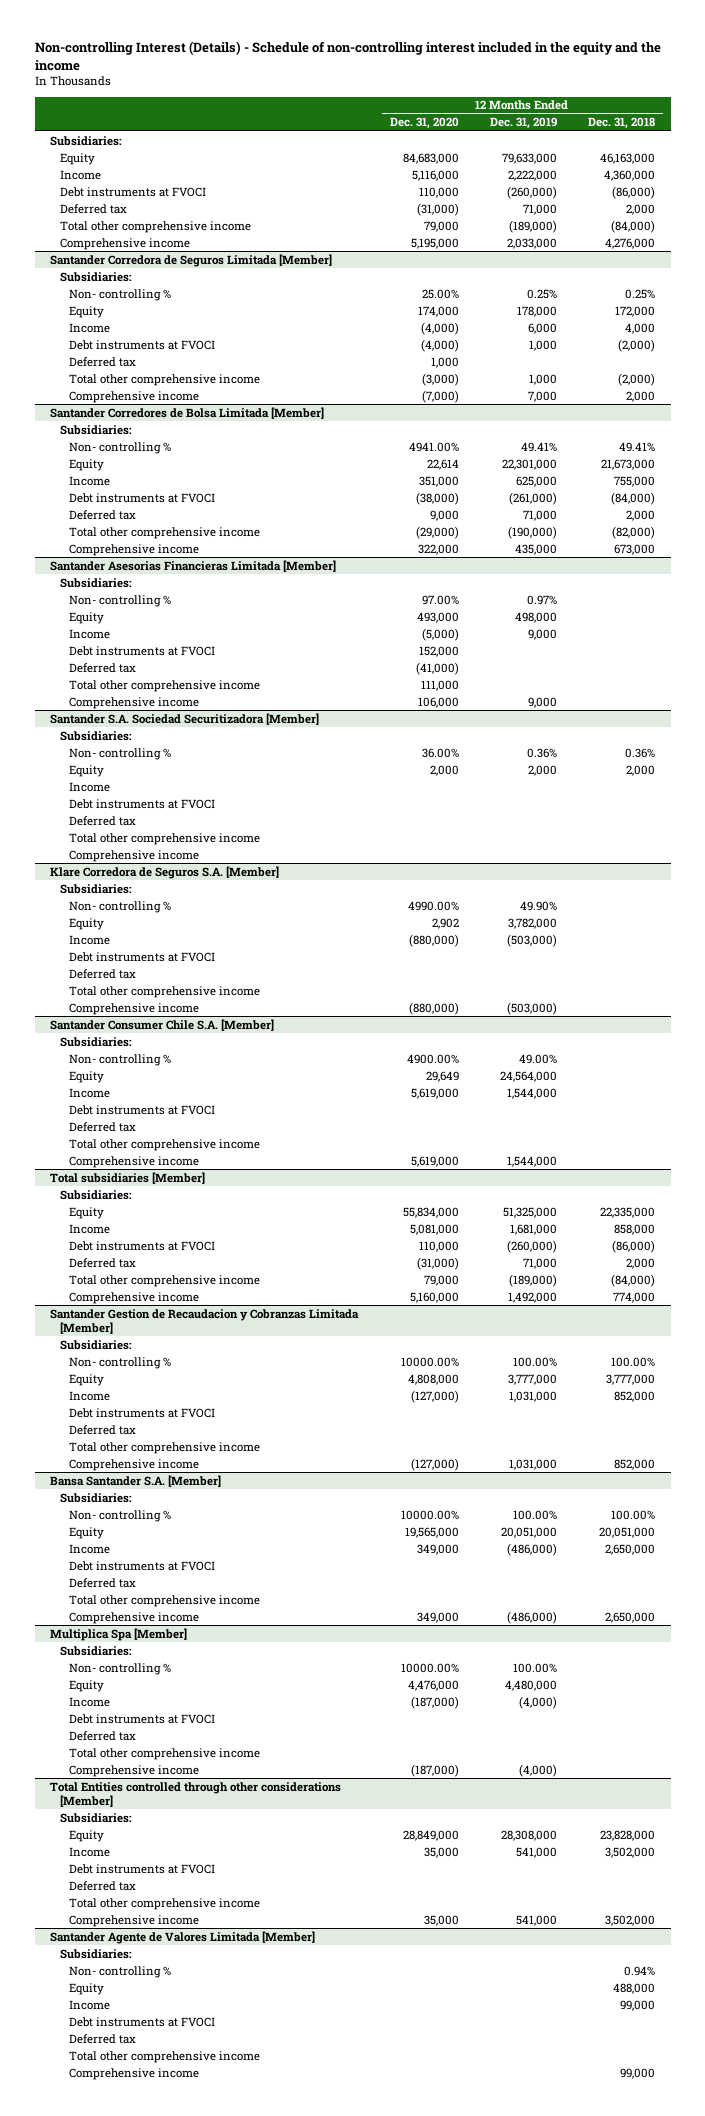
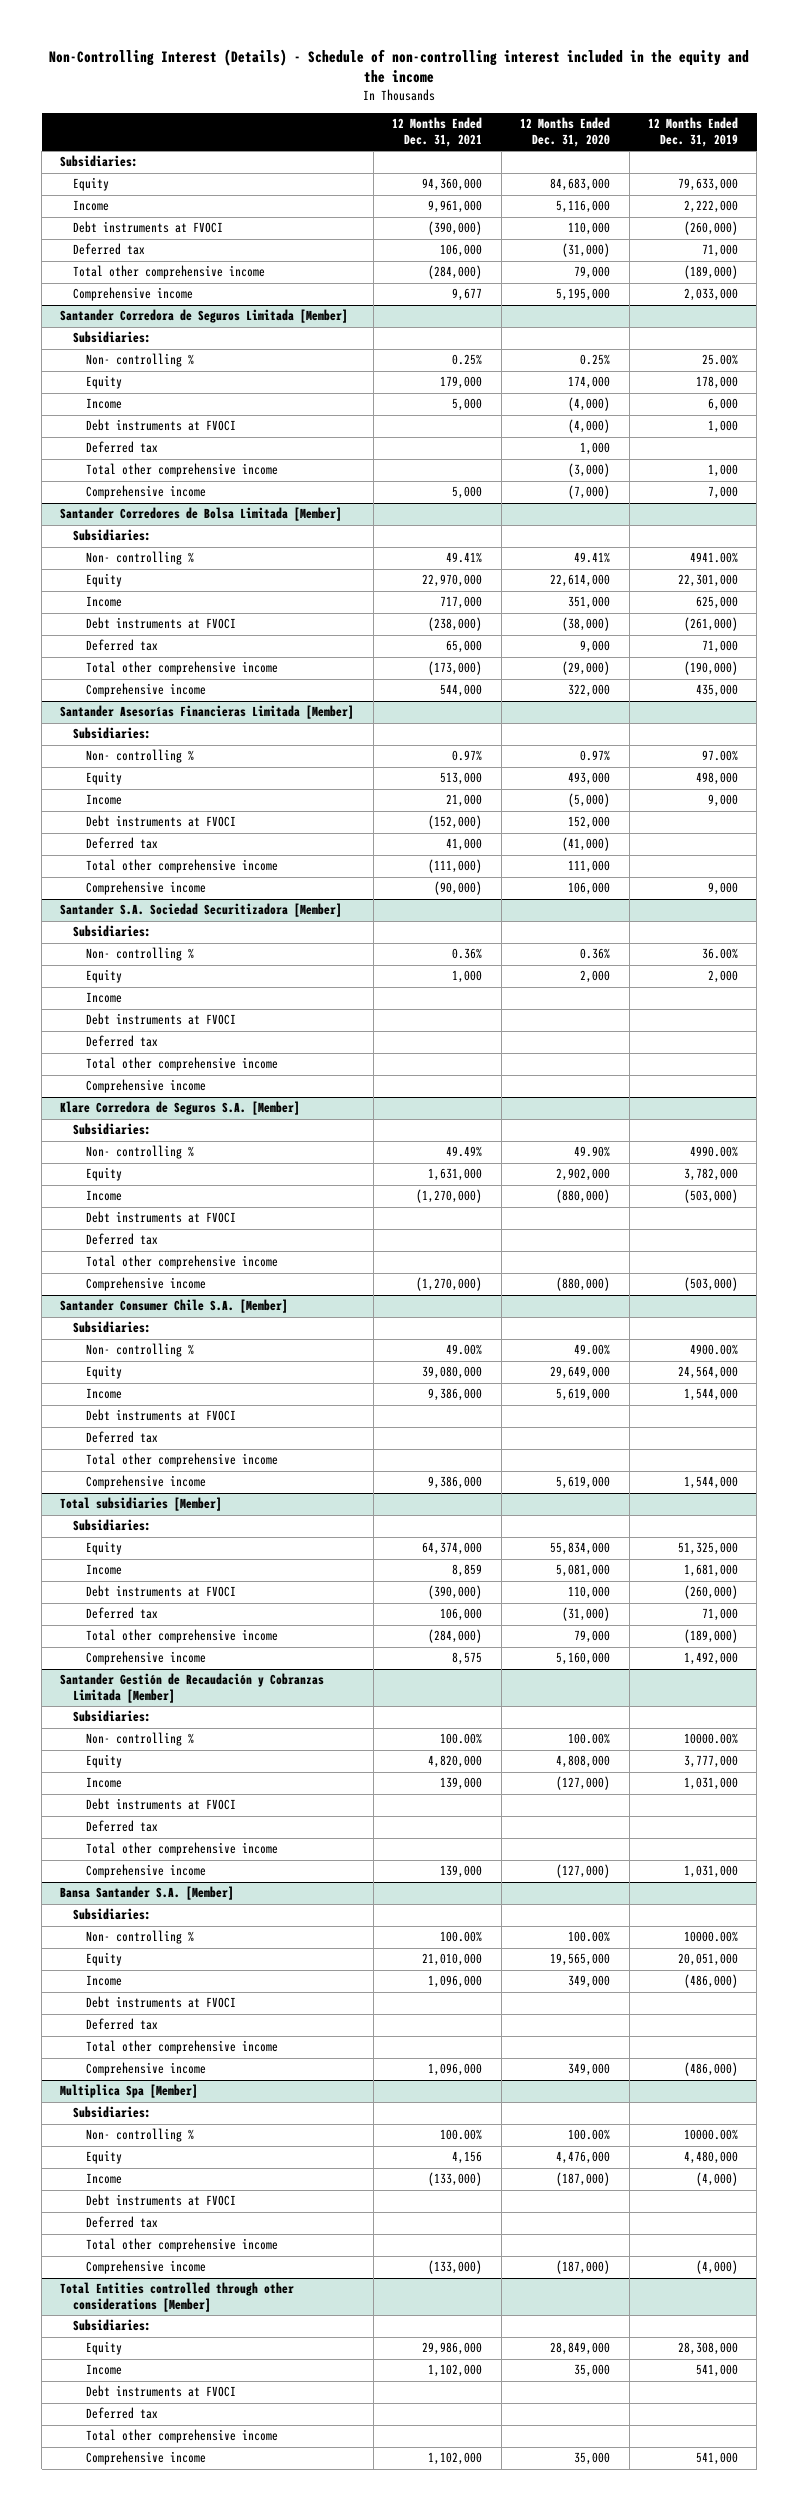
- Non-controlling Interest (Details) - Schedule of non-controlling interest included in the equity and the income
+ Non-Controlling Interest (Details) - Schedule of non-controlling interest included in the equity and the income
- | 12 Months Ended Dec. 31, 2020 | 12 Months Ended Dec. 31, 2019 | 12 Months Ended Dec. 31, 2018
+ | 12 Months Ended Dec. 31, 2021 | 12 Months Ended Dec. 31, 2020 | 12 Months Ended Dec. 31, 2019
@ Santander Corredora de Seguros Limitada [Member]
- Non- controlling % | 25.00% | 0.25% | 0.25%
+ Non- controlling % | 0.25% | 0.25% | 25.00%
@ Santander Corredores de Bolsa Limitada [Member]
- Non- controlling % | 4941.00% | 49.41% | 49.41%
- Equity | 22,614 | 22,301,000 | 21,673,000
+ Non- controlling % | 49.41% | 49.41% | 4941.00%
+ Equity | 22,970,000 | 22,614,000 | 22,301,000
- Santander Asesorias Financieras Limitada [Member]
+ Santander Asesorías Financieras Limitada [Member]
- Non- controlling % | 97.00% | 0.97% |
+ Non- controlling % | 0.97% | 0.97% | 97.00%
@ Santander S.A. Sociedad Securitizadora [Member]
- Non- controlling % | 36.00% | 0.36% | 0.36%
+ Non- controlling % | 0.36% | 0.36% | 36.00%
@ Klare Corredora de Seguros S.A. [Member]
- Non- controlling % | 4990.00% | 49.90% |
- Equity | 2,902 | 3,782,000 |
+ Non- controlling % | 49.49% | 49.90% | 4990.00%
+ Equity | 1,631,000 | 2,902,000 | 3,782,000
@ Santander Consumer Chile S.A. [Member]
- Non- controlling % | 4900.00% | 49.00% |
- Equity | 29,649 | 24,564,000 |
+ Non- controlling % | 49.00% | 49.00% | 4900.00%
+ Equity | 39,080,000 | 29,649,000 | 24,564,000
- Santander Gestion de Recaudacion y Cobranzas Limitada [Member]
+ Santander Gestión de Recaudación y Cobranzas Limitada [Member]
- Non- controlling % | 10000.00% | 100.00% | 100.00%
+ Non- controlling % | 100.00% | 100.00% | 10000.00%
@ Bansa Santander S.A. [Member]
- Non- controlling % | 10000.00% | 100.00% | 100.00%
+ Non- controlling % | 100.00% | 100.00% | 10000.00%
@ Multiplica Spa [Member]
- Non- controlling % | 10000.00% | 100.00% |
+ Non- controlling % | 100.00% | 100.00% | 10000.00%
- Santander Agente de Valores Limitada [Member]
- Subsidiaries:
- Non- controlling % | | | 0.94%
- Equity | | | 488,000
- Income | | | 99,000
- Debt instruments at FVOCI
- Deferred tax
- Total other comprehensive income
- Comprehensive income | | | 99,000

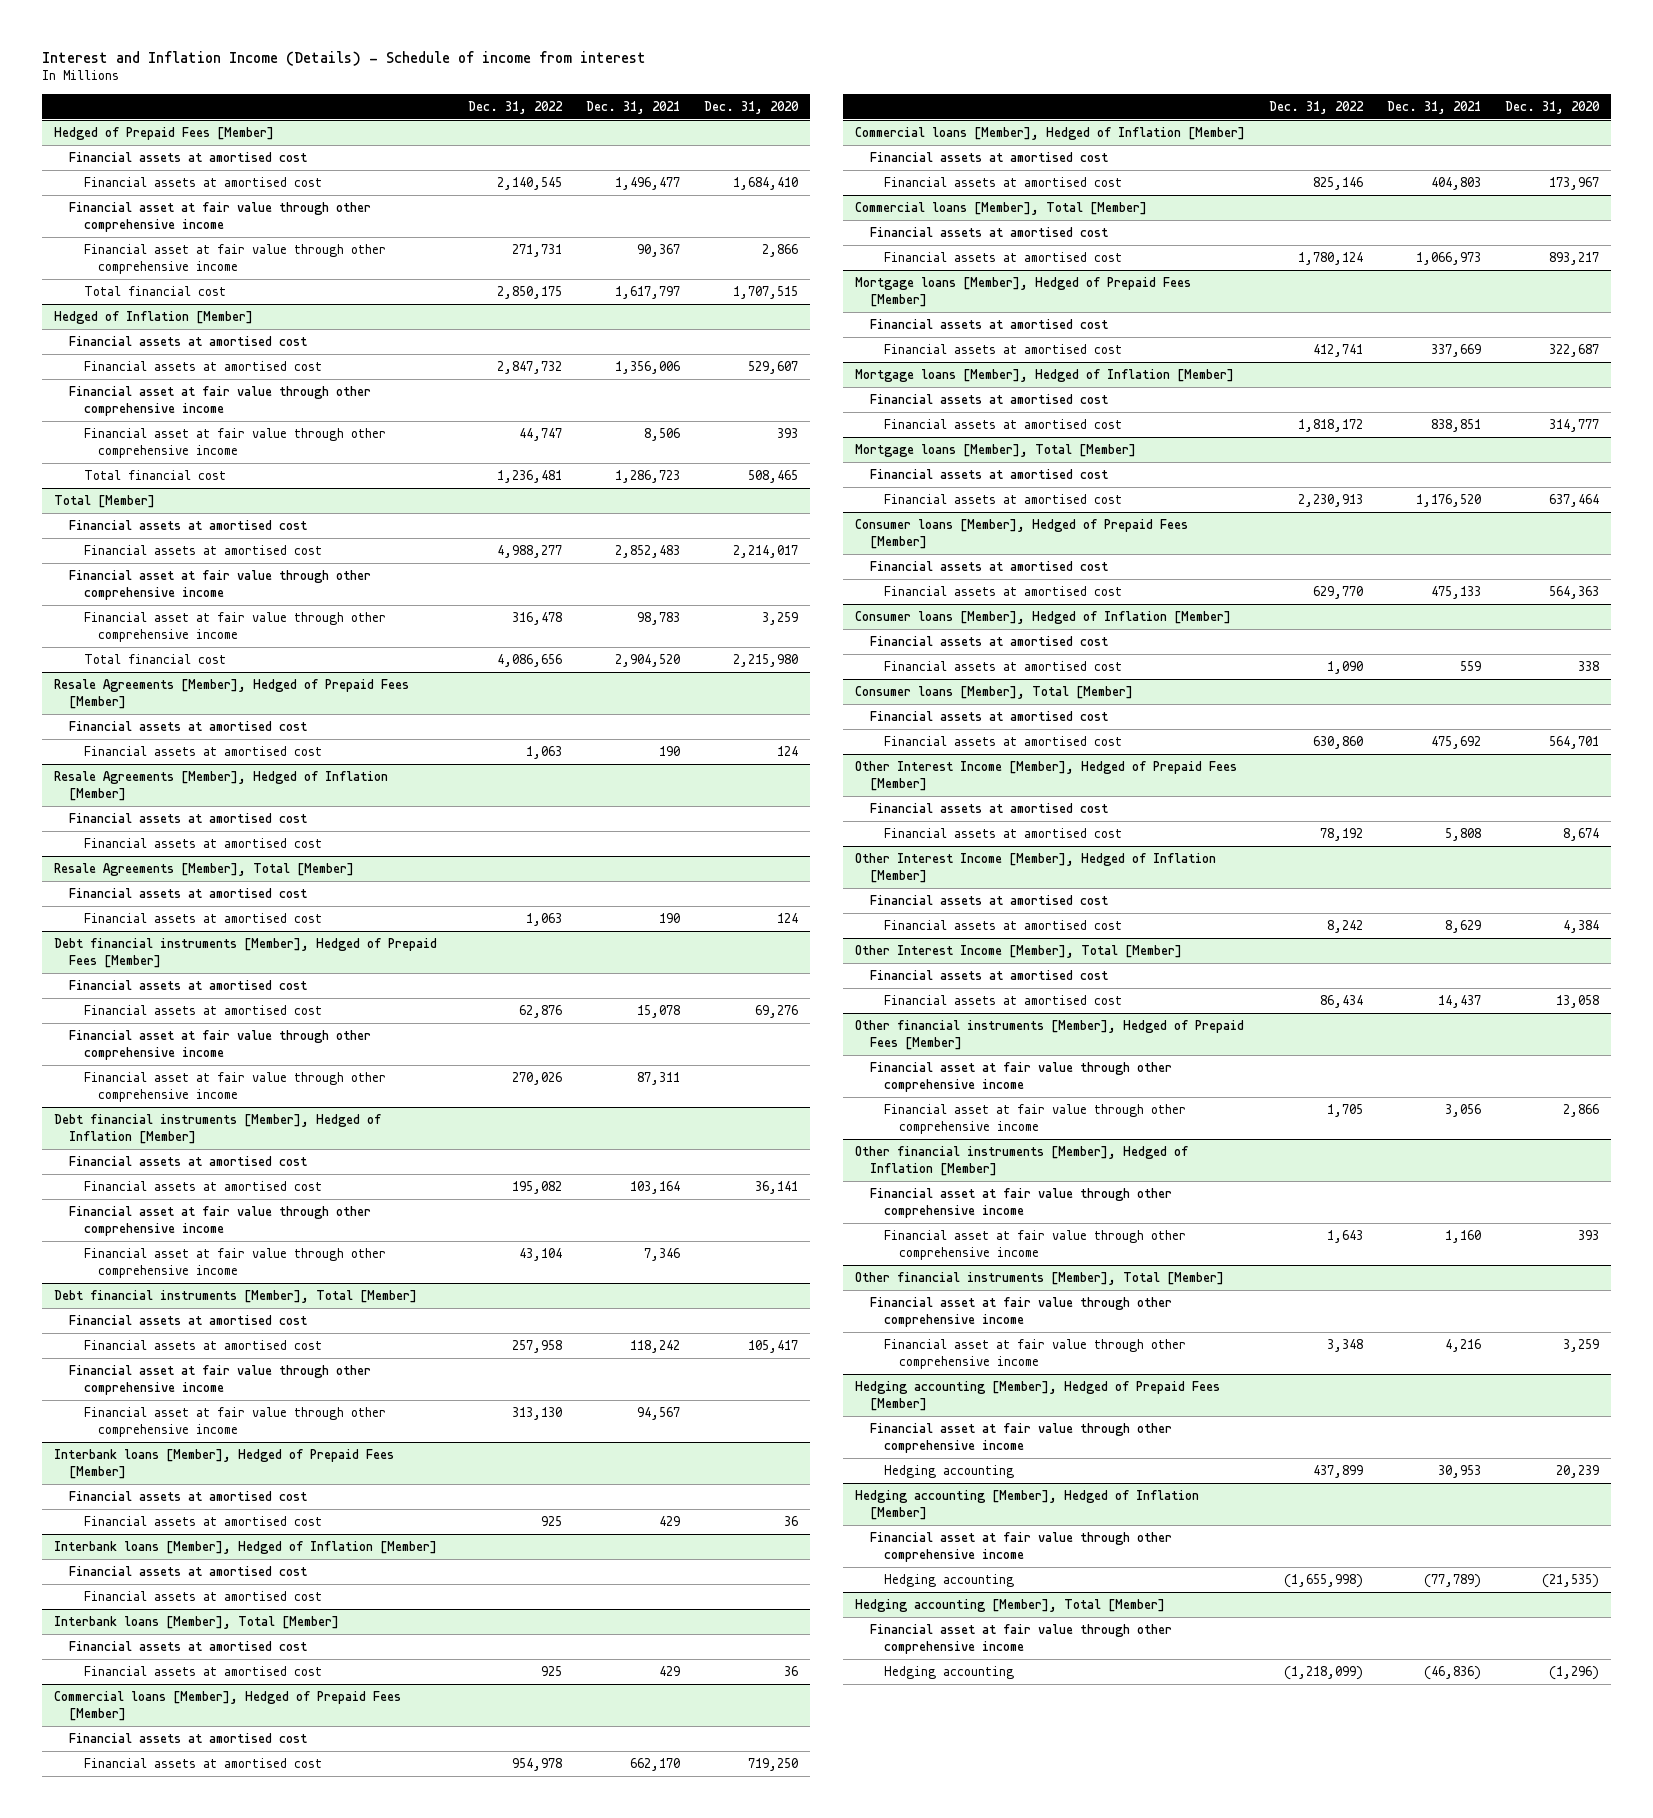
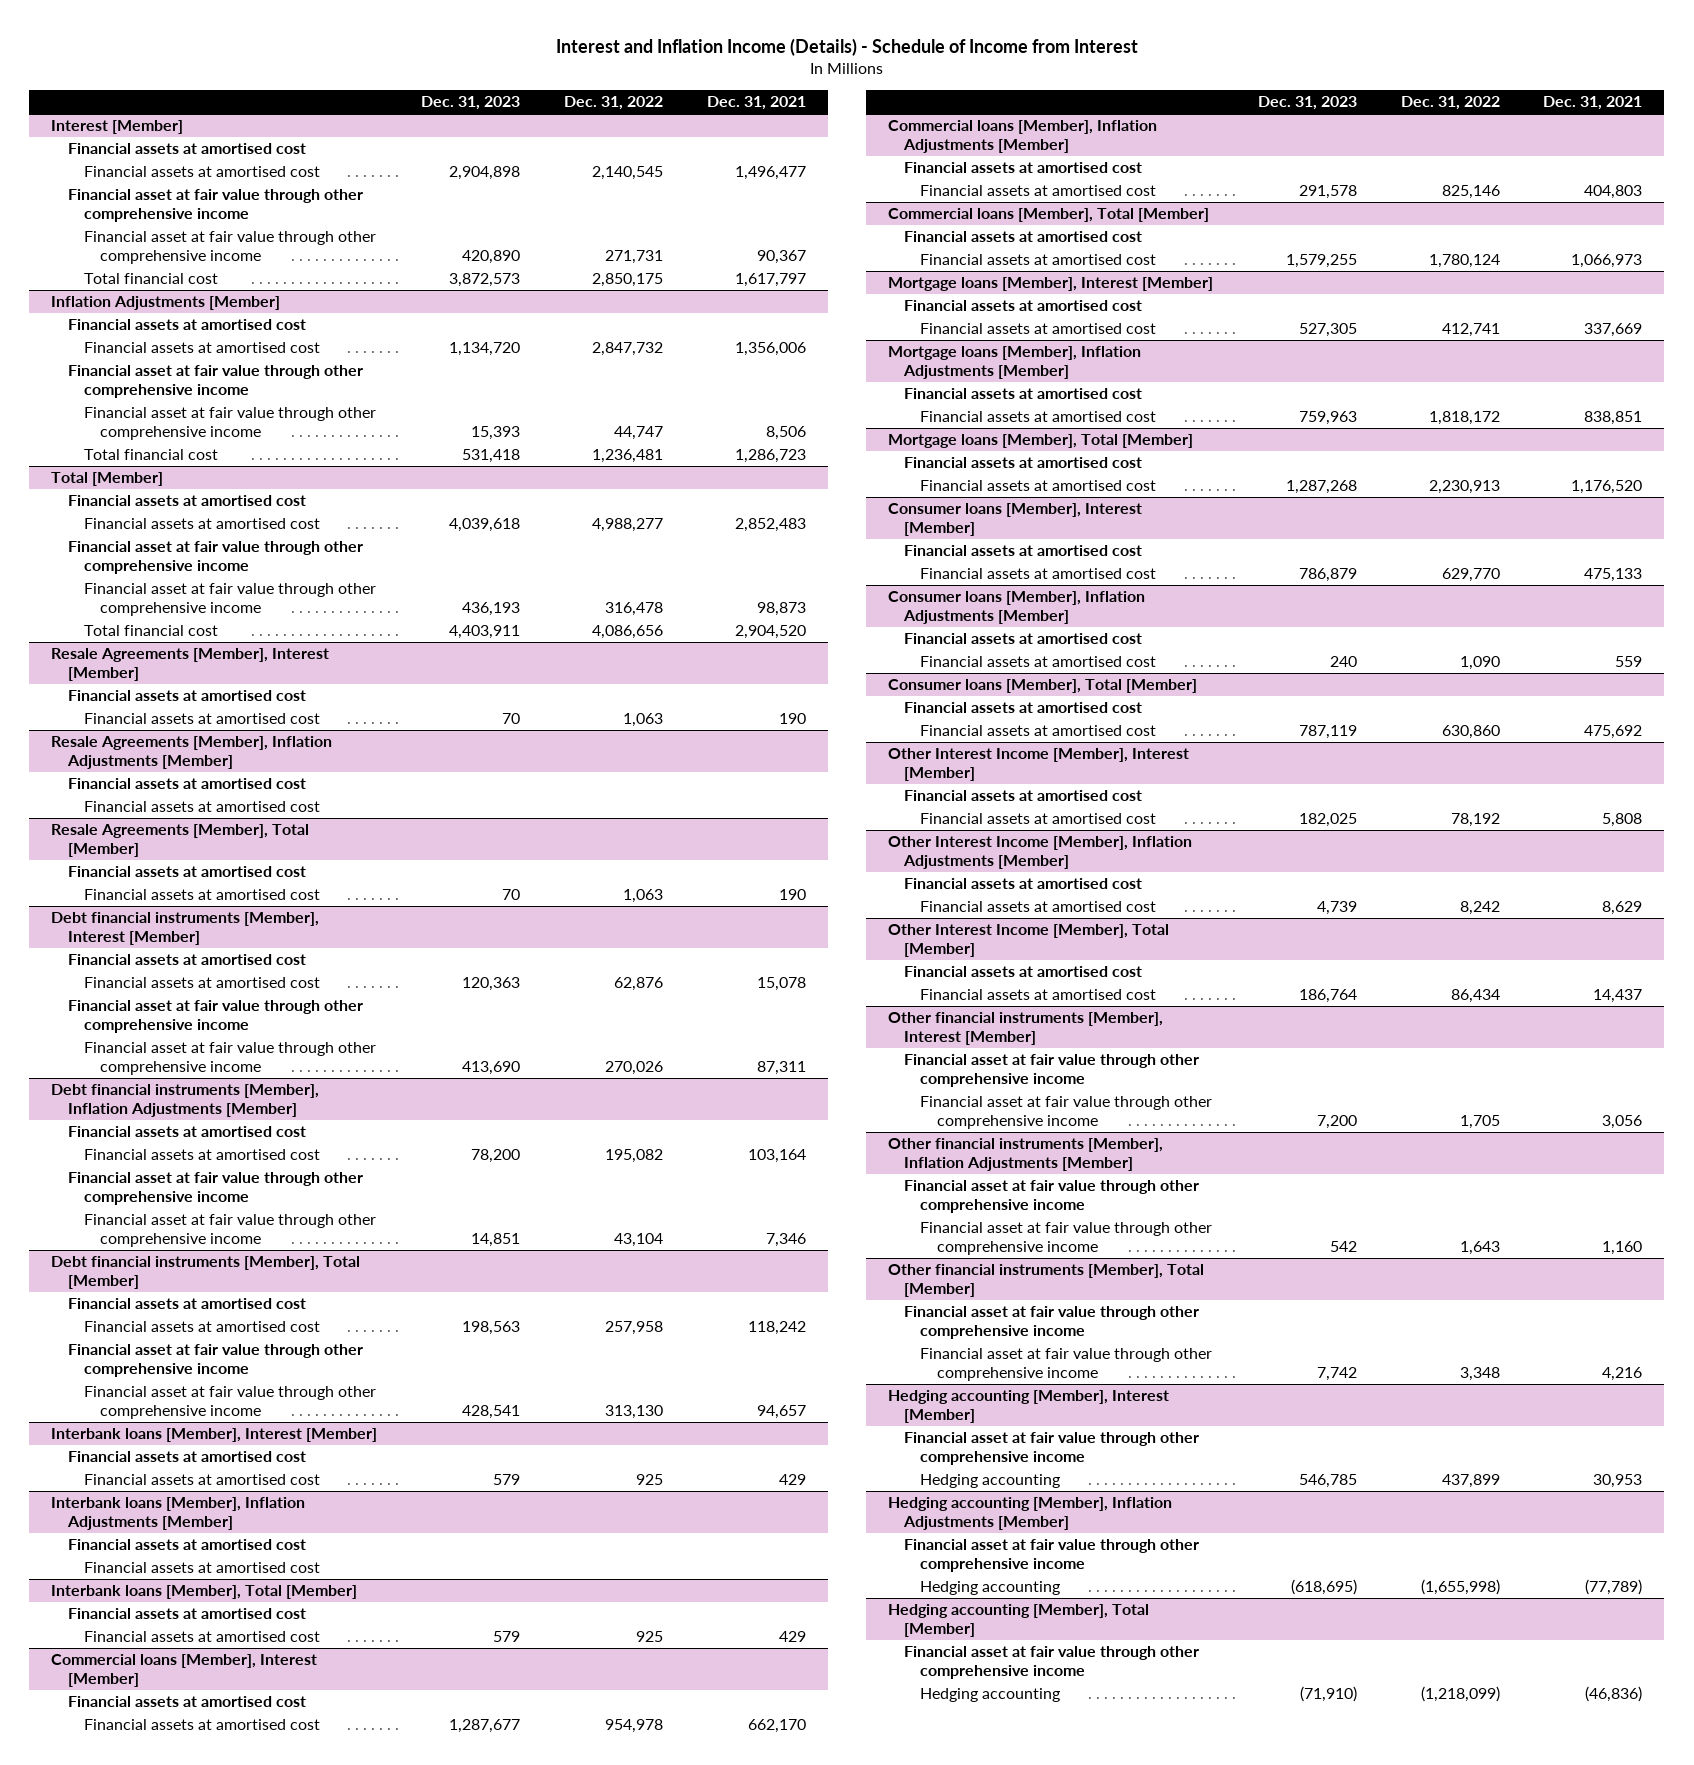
- Interest and Inflation Income (Details) - Schedule of income from interest
+ Interest and Inflation Income (Details) - Schedule of Income from Interest
- | Dec. 31, 2022 | Dec. 31, 2021 | Dec. 31, 2020
+ | Dec. 31, 2023 | Dec. 31, 2022 | Dec. 31, 2021
- Hedged of Prepaid Fees [Member]
+ Interest [Member]
- Hedged of Inflation [Member]
+ Inflation Adjustments [Member]
@ Total [Member]
- Financial asset at fair value through other comprehensive income | 316,478 | 98,783 | 3,259
+ Financial asset at fair value through other comprehensive income | 436,193 | 316,478 | 98,873
- Resale Agreements [Member], Hedged of Prepaid Fees [Member]
+ Resale Agreements [Member], Interest [Member]
- Resale Agreements [Member], Hedged of Inflation [Member]
+ Resale Agreements [Member], Inflation Adjustments [Member]
- Debt financial instruments [Member], Hedged of Prepaid Fees [Member]
+ Debt financial instruments [Member], Interest [Member]
- Debt financial instruments [Member], Hedged of Inflation [Member]
+ Debt financial instruments [Member], Inflation Adjustments [Member]
@ Debt financial instruments [Member], Total [Member]
- Financial asset at fair value through other comprehensive income | 313,130 | 94,567 |
- Interbank loans [Member], Hedged of Prepaid Fees [Member]
@ Debt financial instruments [Member], Total [Member]
+ Financial asset at fair value through other comprehensive income | 428,541 | 313,130 | 94,657
+ Interbank loans [Member], Interest [Member]
- Interbank loans [Member], Hedged of Inflation [Member]
+ Interbank loans [Member], Inflation Adjustments [Member]
- Commercial loans [Member], Hedged of Prepaid Fees [Member]
+ Commercial loans [Member], Interest [Member]
- Commercial loans [Member], Hedged of Inflation [Member]
+ Commercial loans [Member], Inflation Adjustments [Member]
- Mortgage loans [Member], Hedged of Prepaid Fees [Member]
+ Mortgage loans [Member], Interest [Member]
- Mortgage loans [Member], Hedged of Inflation [Member]
+ Mortgage loans [Member], Inflation Adjustments [Member]
- Consumer loans [Member], Hedged of Prepaid Fees [Member]
+ Consumer loans [Member], Interest [Member]
- Consumer loans [Member], Hedged of Inflation [Member]
+ Consumer loans [Member], Inflation Adjustments [Member]
- Other Interest Income [Member], Hedged of Prepaid Fees [Member]
+ Other Interest Income [Member], Interest [Member]
- Other Interest Income [Member], Hedged of Inflation [Member]
+ Other Interest Income [Member], Inflation Adjustments [Member]
- Other financial instruments [Member], Hedged of Prepaid Fees [Member]
+ Other financial instruments [Member], Interest [Member]
- Other financial instruments [Member], Hedged of Inflation [Member]
+ Other financial instruments [Member], Inflation Adjustments [Member]
- Hedging accounting [Member], Hedged of Prepaid Fees [Member]
+ Hedging accounting [Member], Interest [Member]
- Hedging accounting [Member], Hedged of Inflation [Member]
+ Hedging accounting [Member], Inflation Adjustments [Member]

